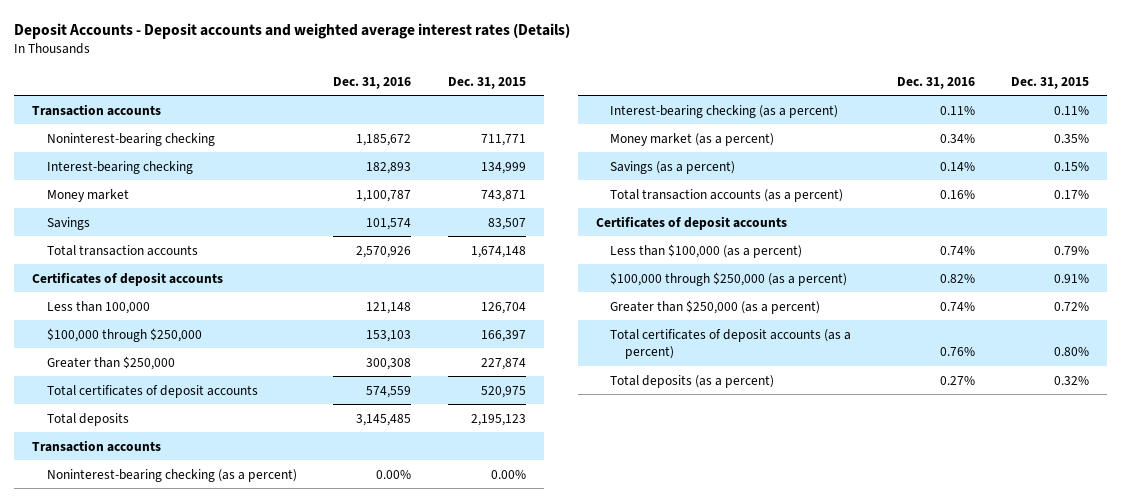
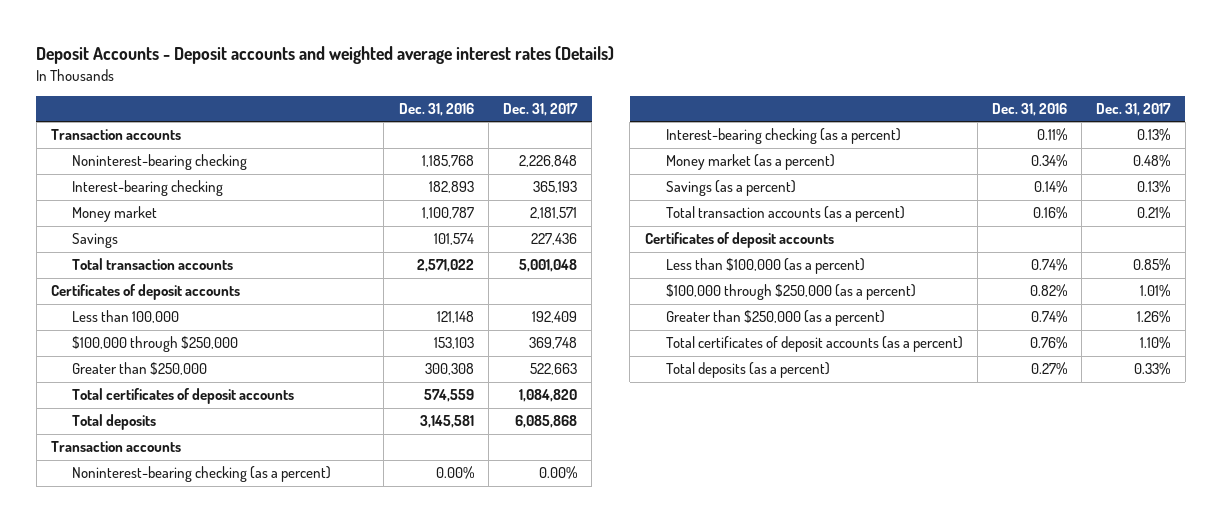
- | Dec. 31, 2016 | Dec. 31, 2015
+ | Dec. 31, 2016 | Dec. 31, 2017
- Noninterest-bearing checking | 1,185,672 | 711,771
+ Noninterest-bearing checking | 1,185,768 | 2,226,848
- Total transaction accounts | 2,570,926 | 1,674,148
+ Total transaction accounts | 2,571,022 | 5,001,048
- Total deposits | 3,145,485 | 2,195,123
+ Total deposits | 3,145,581 | 6,085,868

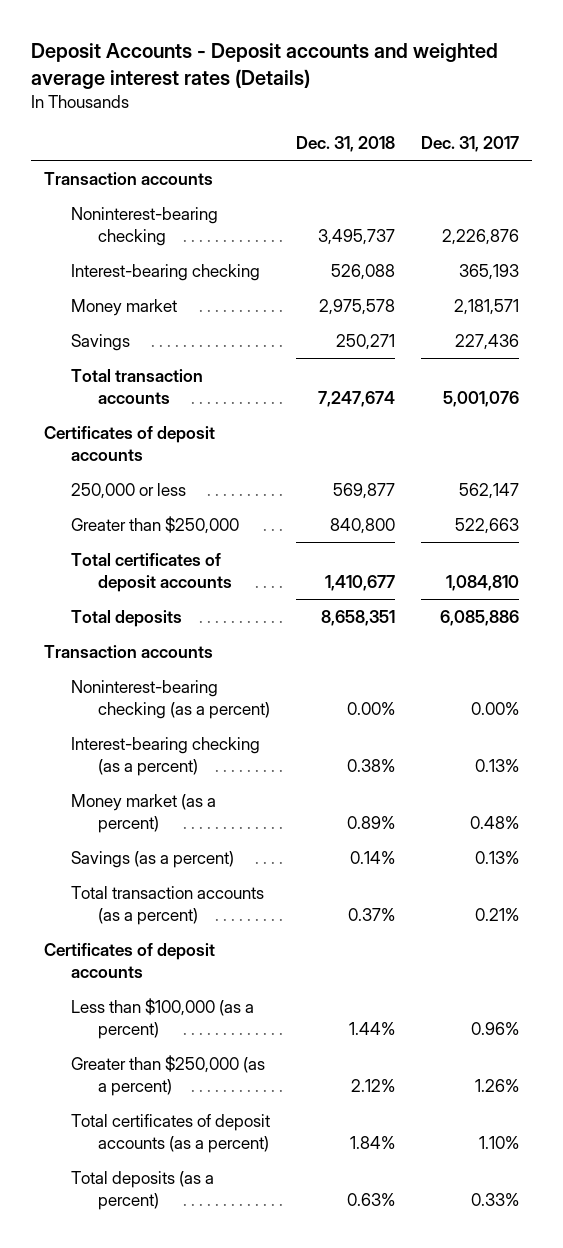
- | Dec. 31, 2016 | Dec. 31, 2017
+ | Dec. 31, 2018 | Dec. 31, 2017
- Noninterest-bearing checking | 1,185,768 | 2,226,848
+ Noninterest-bearing checking | 3,495,737 | 2,226,876
- Total transaction accounts | 2,571,022 | 5,001,048
+ Total transaction accounts | 7,247,674 | 5,001,076
- Less than 100,000 | 121,148 | 192,409
- $100,000 through $250,000 | 153,103 | 369,748
+ 250,000 or less | 569,877 | 562,147
- Total certificates of deposit accounts | 574,559 | 1,084,820
- Total deposits | 3,145,581 | 6,085,868
+ Total certificates of deposit accounts | 1,410,677 | 1,084,810
+ Total deposits | 8,658,351 | 6,085,886
- Less than $100,000 (as a percent) | 0.74% | 0.85%
- $100,000 through $250,000 (as a percent) | 0.82% | 1.01%
+ Less than $100,000 (as a percent) | 1.44% | 0.96%

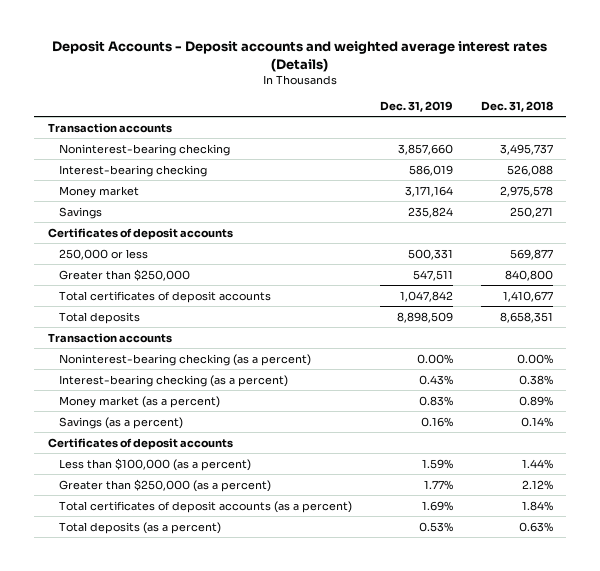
- | Dec. 31, 2018 | Dec. 31, 2017
+ | Dec. 31, 2019 | Dec. 31, 2018
- Total transaction accounts | 7,247,674 | 5,001,076
- Total transaction accounts (as a percent) | 0.37% | 0.21%

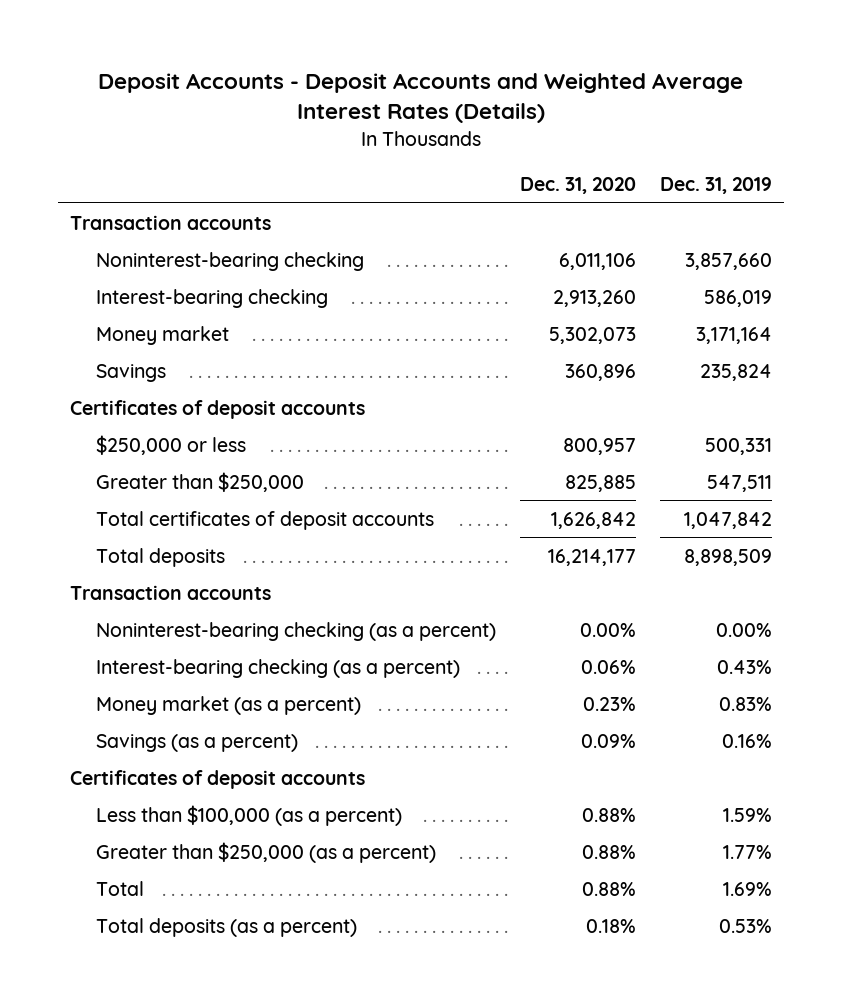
- Deposit Accounts - Deposit accounts and weighted average interest rates (Details)
+ Deposit Accounts - Deposit Accounts and Weighted Average Interest Rates (Details)
- | Dec. 31, 2019 | Dec. 31, 2018
+ | Dec. 31, 2020 | Dec. 31, 2019
- 250,000 or less | 500,331 | 569,877
+ $250,000 or less | 800,957 | 500,331
- Total certificates of deposit accounts (as a percent) | 1.69% | 1.84%
+ Total | 0.88% | 1.69%

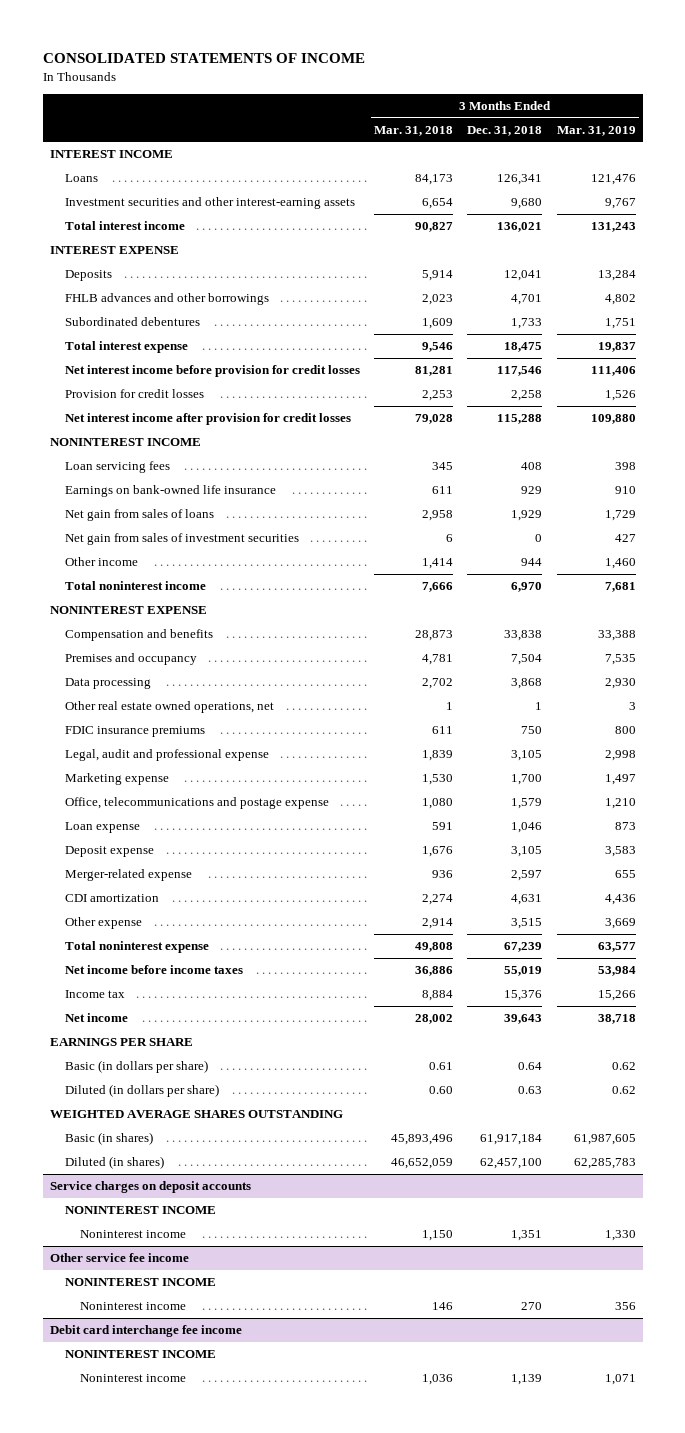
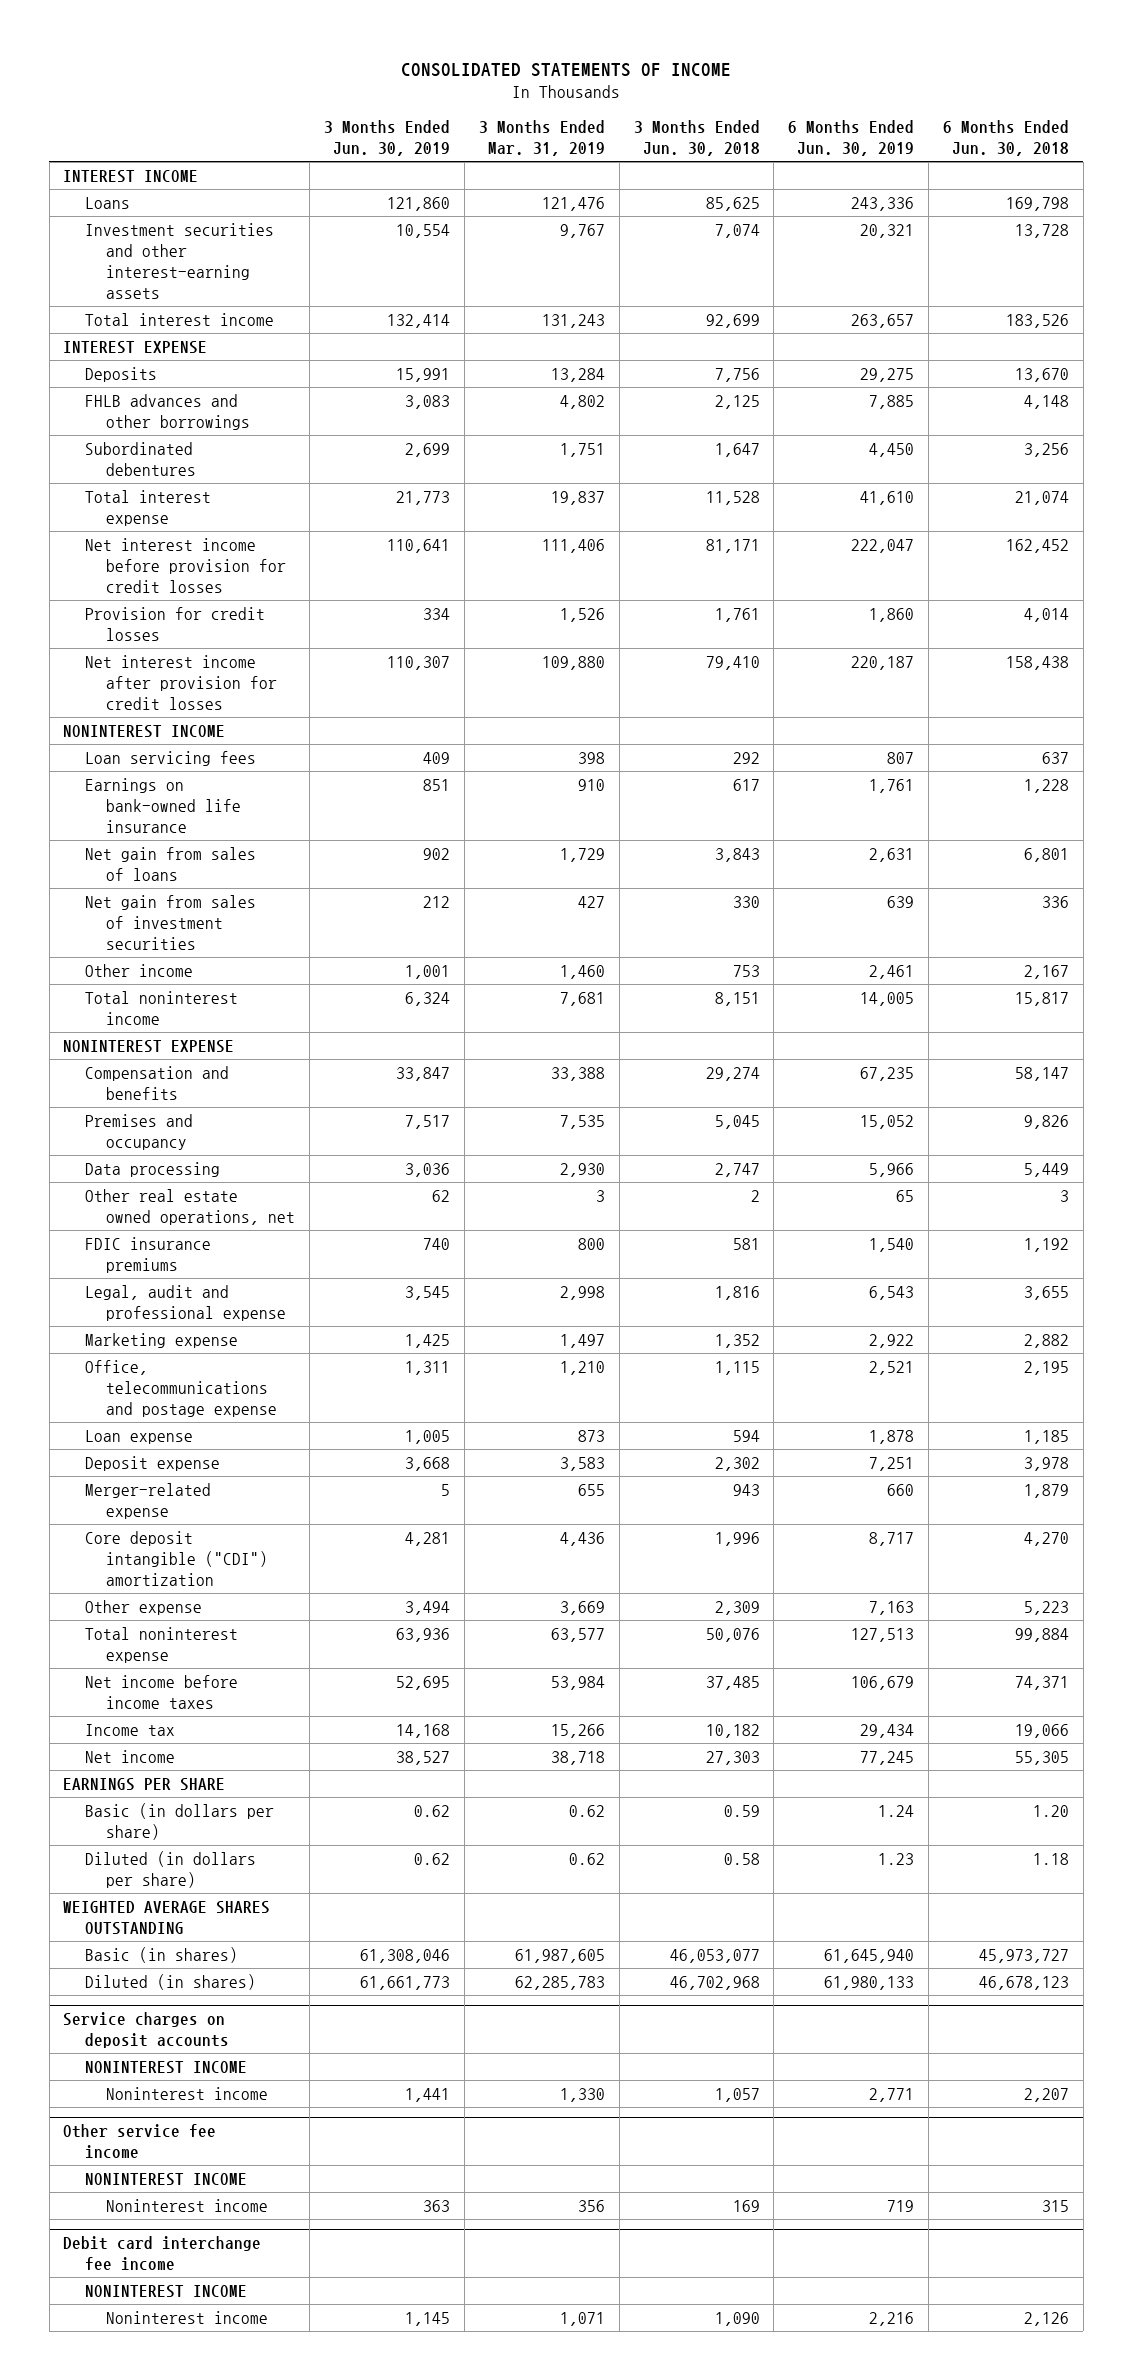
- | 3 Months Ended Mar. 31, 2018 | 3 Months Ended Dec. 31, 2018 | 3 Months Ended Mar. 31, 2019
+ | 3 Months Ended Jun. 30, 2019 | 3 Months Ended Mar. 31, 2019 | 3 Months Ended Jun. 30, 2018 | 6 Months Ended Jun. 30, 2019 | 6 Months Ended Jun. 30, 2018
- CDI amortization | 2,274 | 4,631 | 4,436
+ Core deposit intangible ("CDI") amortization | 4,281 | 4,436 | 1,996 | 8,717 | 4,270

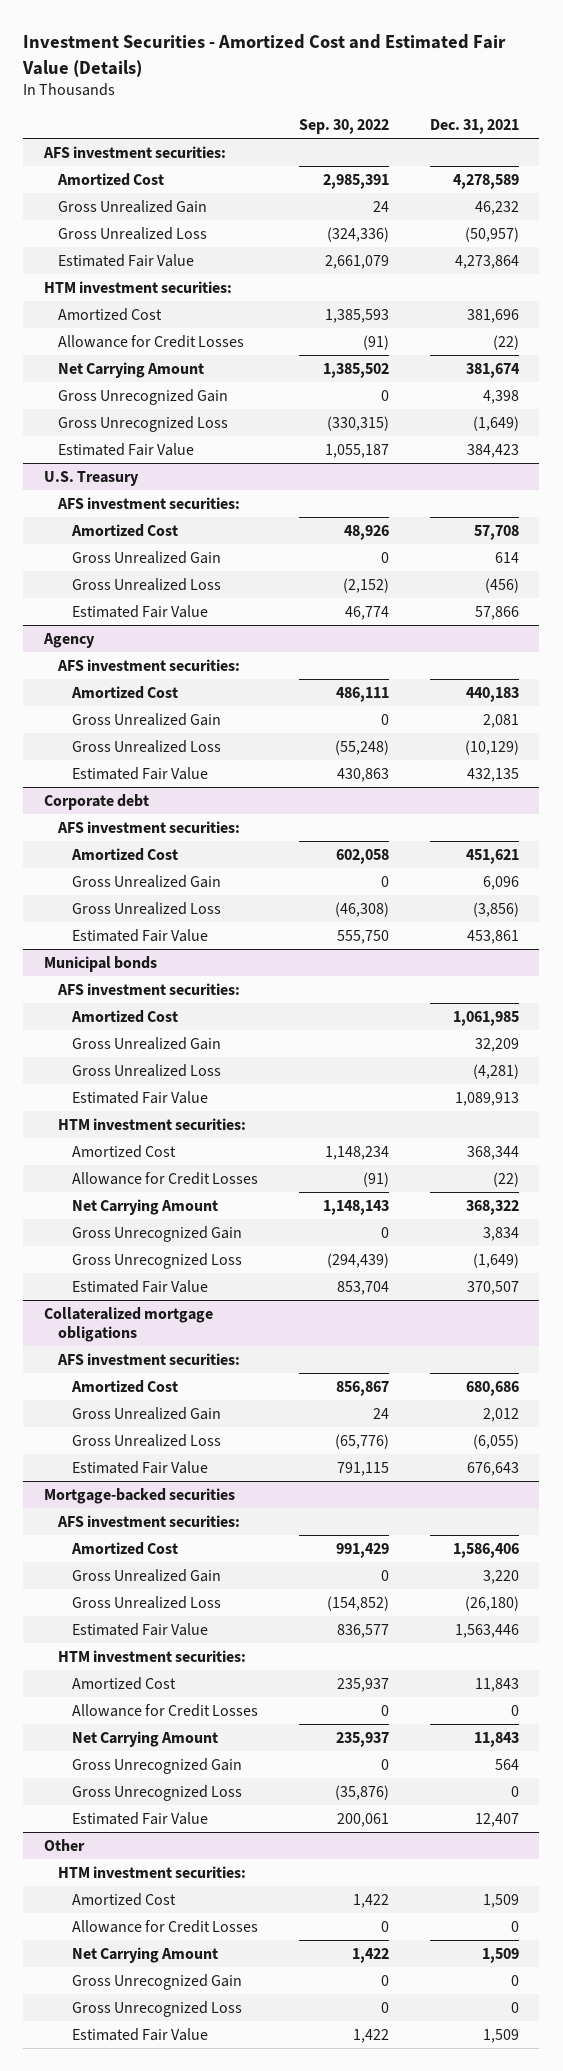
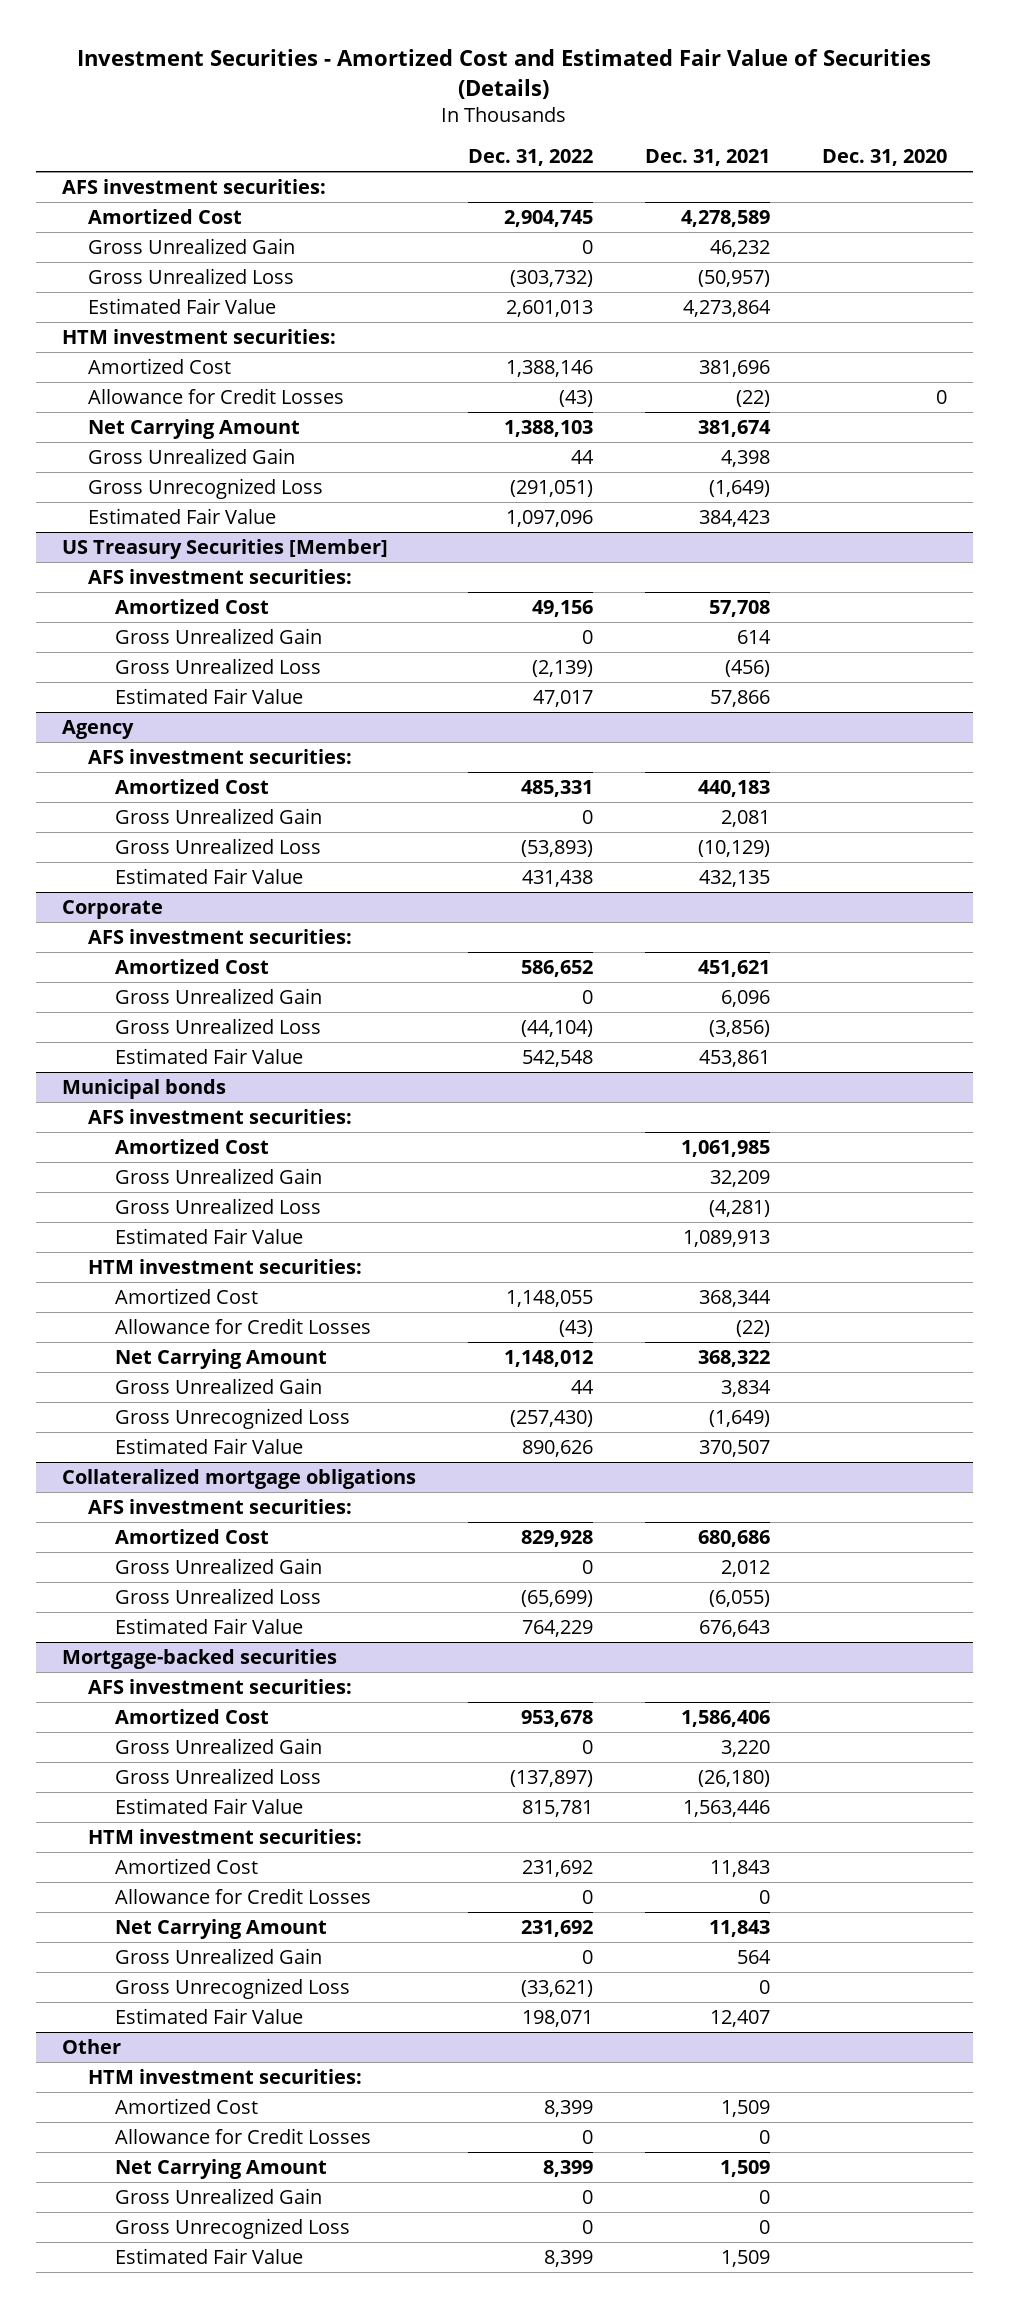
- Investment Securities - Amortized Cost and Estimated Fair Value (Details)
+ Investment Securities - Amortized Cost and Estimated Fair Value of Securities (Details)
- | Sep. 30, 2022 | Dec. 31, 2021
+ | Dec. 31, 2022 | Dec. 31, 2021 | Dec. 31, 2020
- Gross Unrecognized Gain | 0 | 4,398
+ Gross Unrealized Gain | 44 | 4,398 |
- U.S. Treasury
+ US Treasury Securities [Member]
- Corporate debt
+ Corporate
@ Municipal bonds
- Gross Unrecognized Gain | 0 | 3,834
+ Gross Unrealized Gain | 44 | 3,834 |
@ Mortgage-backed securities
- Gross Unrecognized Gain | 0 | 564
+ Gross Unrealized Gain | 0 | 564 |
@ Other
- Gross Unrecognized Gain | 0 | 0
+ Gross Unrealized Gain | 0 | 0 |

